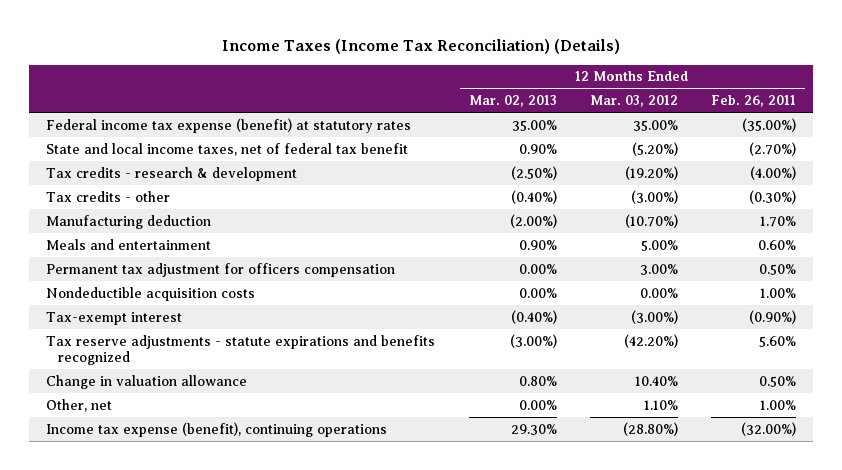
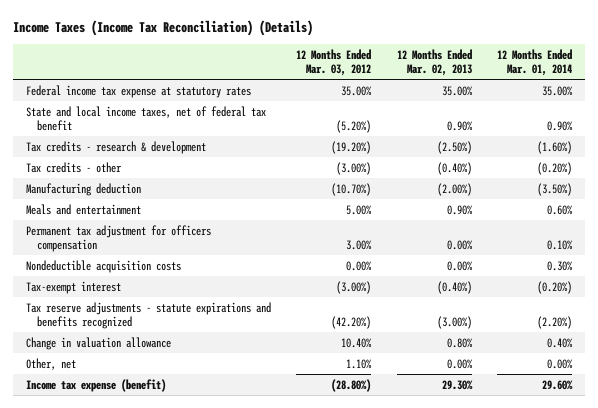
- | 12 Months Ended Mar. 02, 2013 | 12 Months Ended Mar. 03, 2012 | 12 Months Ended Feb. 26, 2011
+ | 12 Months Ended Mar. 03, 2012 | 12 Months Ended Mar. 02, 2013 | 12 Months Ended Mar. 01, 2014
- Federal income tax expense (benefit) at statutory rates | 35.00% | 35.00% | (35.00%)
+ Federal income tax expense at statutory rates | 35.00% | 35.00% | 35.00%
- Income tax expense (benefit), continuing operations | 29.30% | (28.80%) | (32.00%)
+ Income tax expense (benefit) | (28.80%) | 29.30% | 29.60%

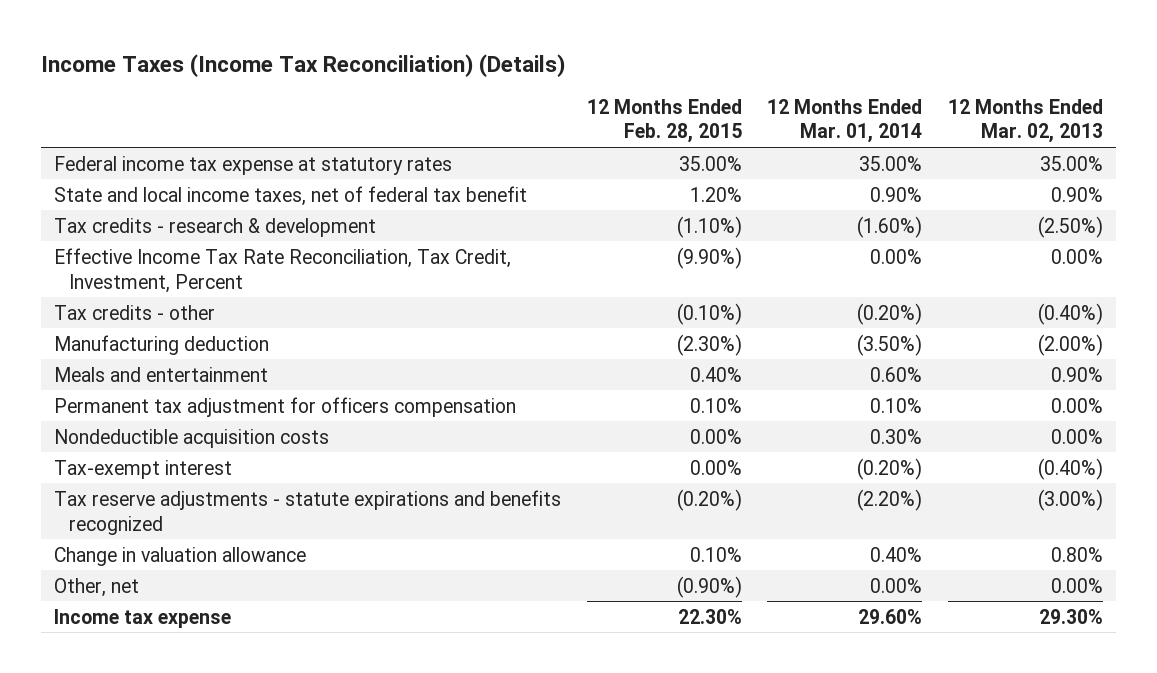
- | 12 Months Ended Mar. 03, 2012 | 12 Months Ended Mar. 02, 2013 | 12 Months Ended Mar. 01, 2014
+ | 12 Months Ended Feb. 28, 2015 | 12 Months Ended Mar. 01, 2014 | 12 Months Ended Mar. 02, 2013
+ Effective Income Tax Rate Reconciliation, Tax Credit, Investment, Percent | (9.90%) | 0.00% | 0.00%
- Income tax expense (benefit) | (28.80%) | 29.30% | 29.60%
+ Income tax expense | 22.30% | 29.60% | 29.30%

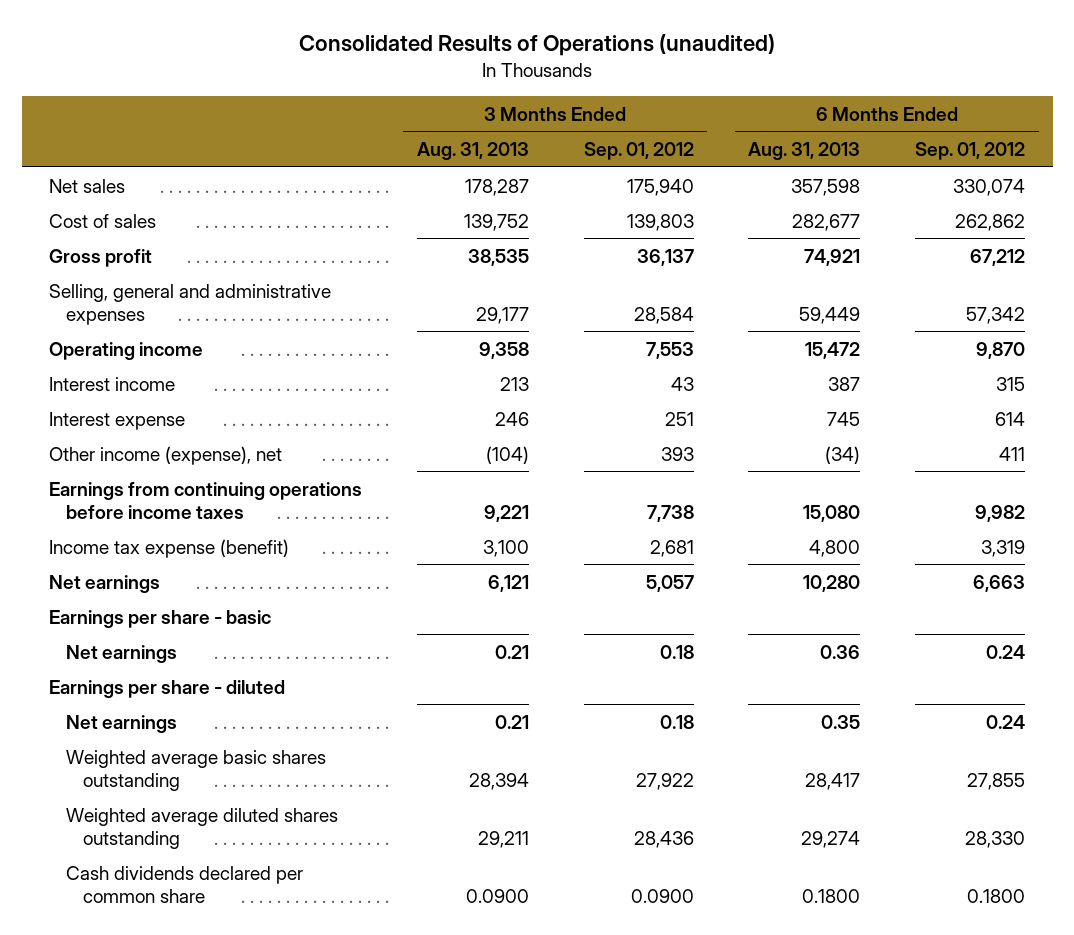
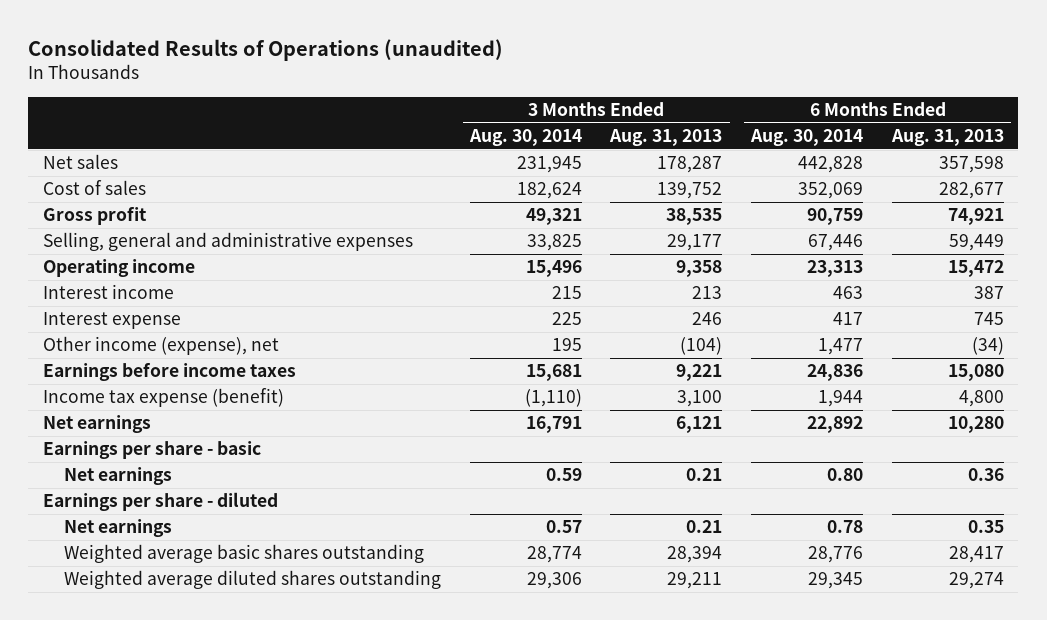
- | 3 Months Ended Aug. 31, 2013 | 3 Months Ended Sep. 01, 2012 | 6 Months Ended Aug. 31, 2013 | 6 Months Ended Sep. 01, 2012
+ | 3 Months Ended Aug. 30, 2014 | 3 Months Ended Aug. 31, 2013 | 6 Months Ended Aug. 30, 2014 | 6 Months Ended Aug. 31, 2013
- Earnings from continuing operations before income taxes | 9,221 | 7,738 | 15,080 | 9,982
+ Earnings before income taxes | 15,681 | 9,221 | 24,836 | 15,080
- Cash dividends declared per common share | 0.0900 | 0.0900 | 0.1800 | 0.1800

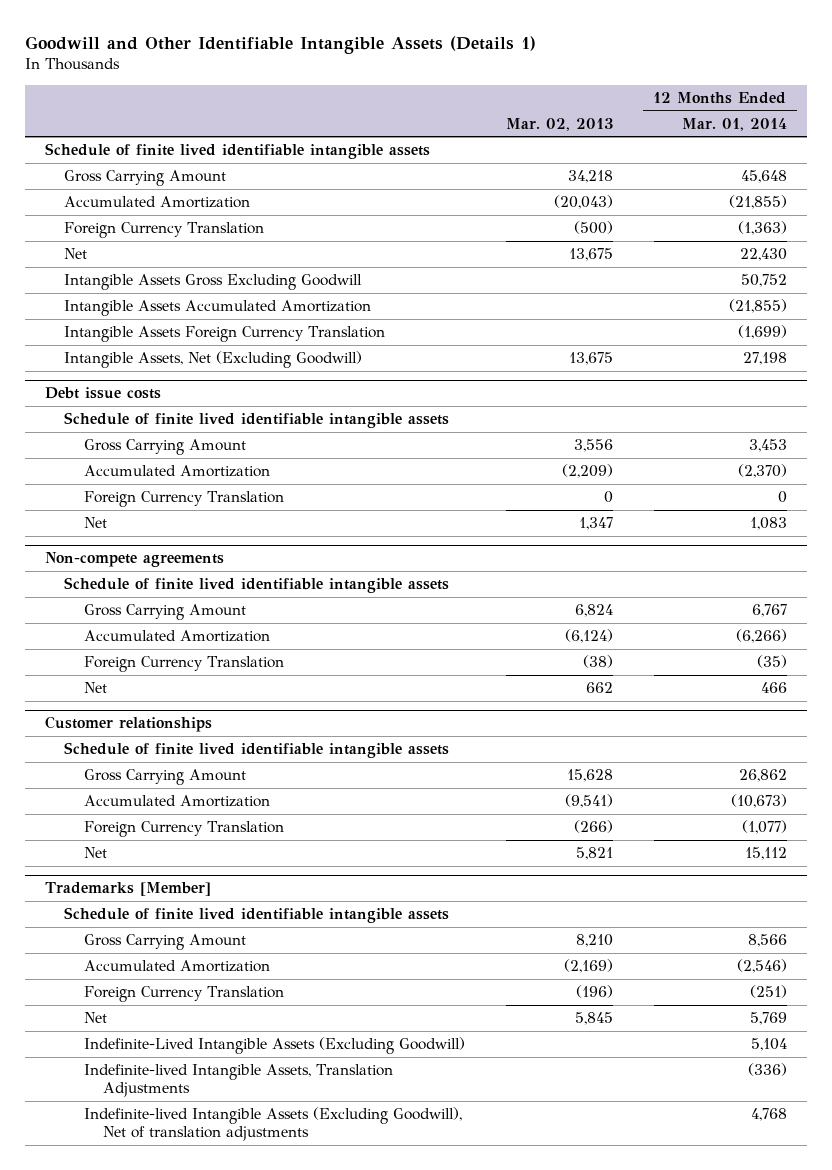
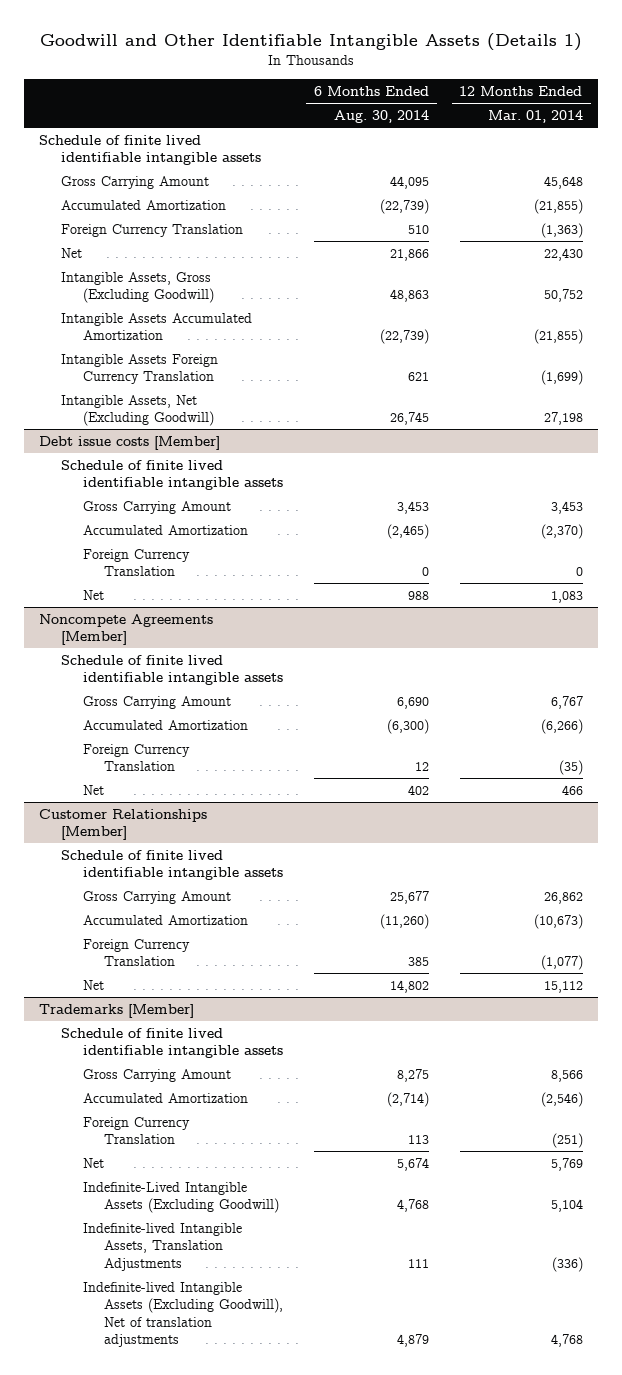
- | Mar. 02, 2013 | 12 Months Ended Mar. 01, 2014
+ | 6 Months Ended Aug. 30, 2014 | 12 Months Ended Mar. 01, 2014
- Intangible Assets Gross Excluding Goodwill | | 50,752
+ Intangible Assets, Gross (Excluding Goodwill) | 48,863 | 50,752
- Debt issue costs
+ Debt issue costs [Member]
- Non-compete agreements
+ Noncompete Agreements [Member]
- Customer relationships
+ Customer Relationships [Member]

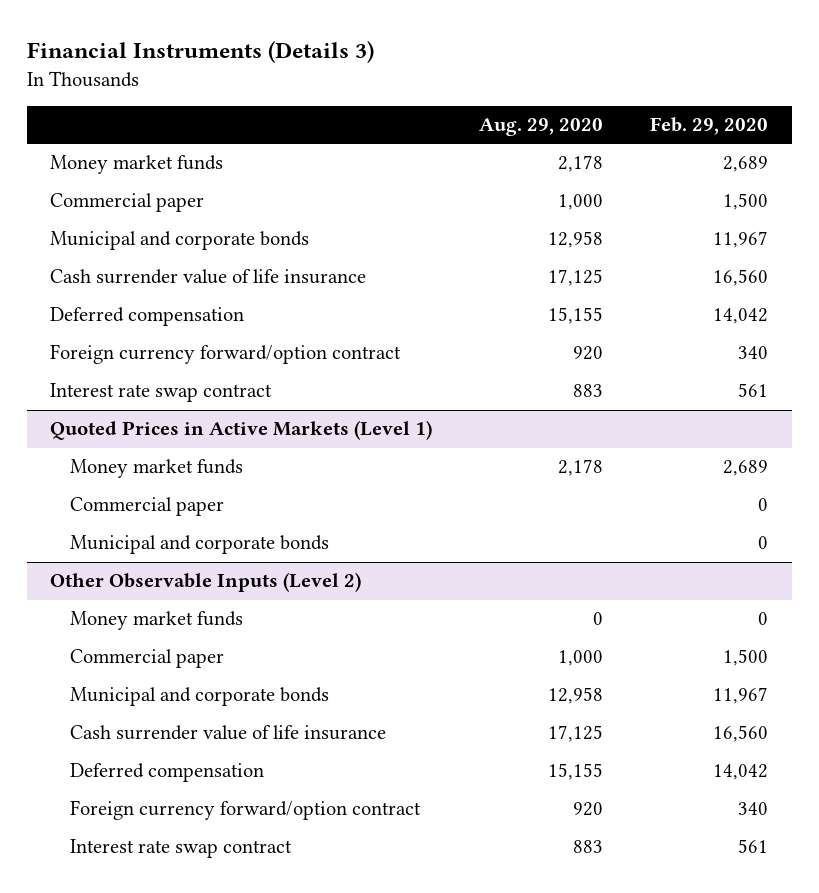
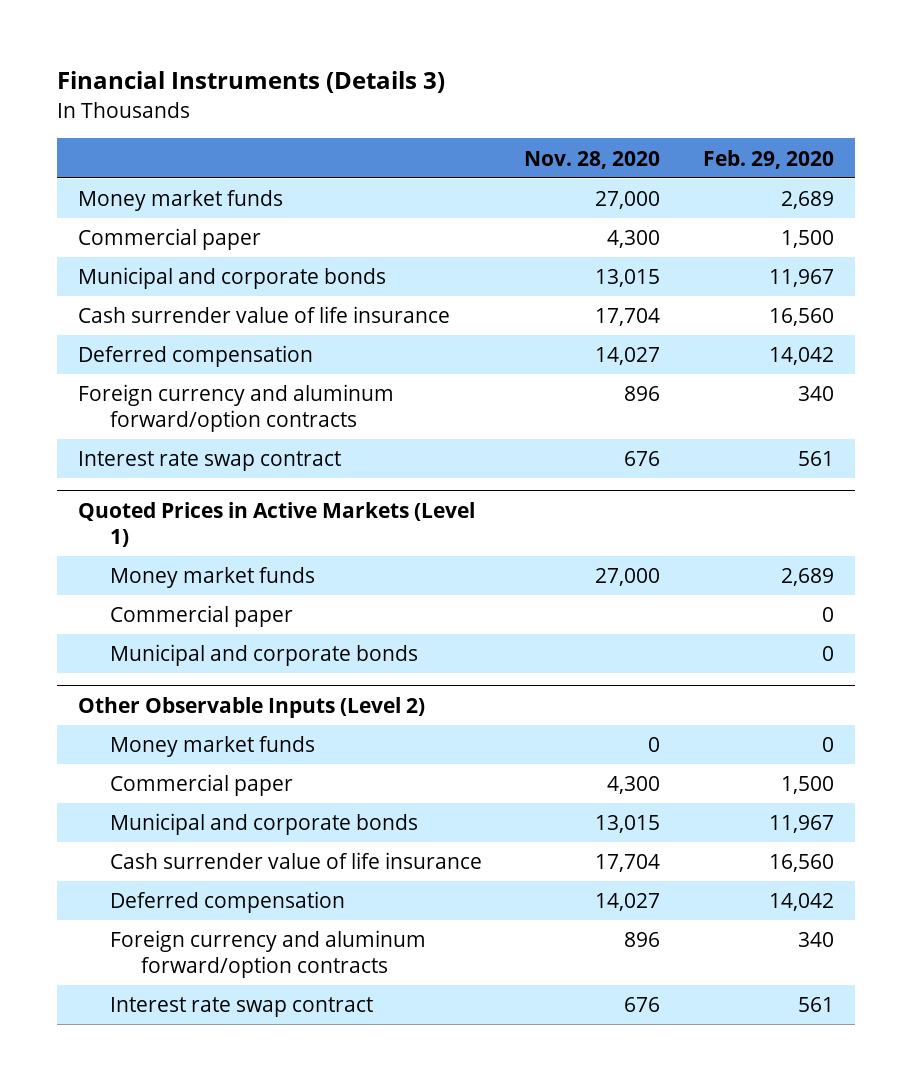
- | Aug. 29, 2020 | Feb. 29, 2020
+ | Nov. 28, 2020 | Feb. 29, 2020
- Foreign currency forward/option contract | 920 | 340
+ Foreign currency and aluminum forward/option contracts | 896 | 340
@ Other Observable Inputs (Level 2)
- Foreign currency forward/option contract | 920 | 340
+ Foreign currency and aluminum forward/option contracts | 896 | 340

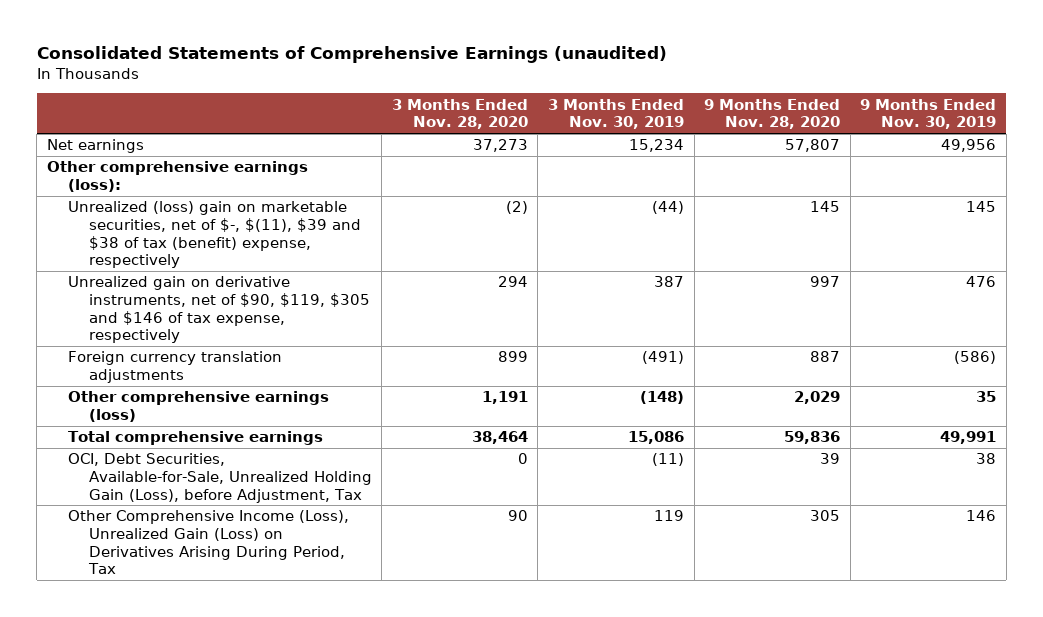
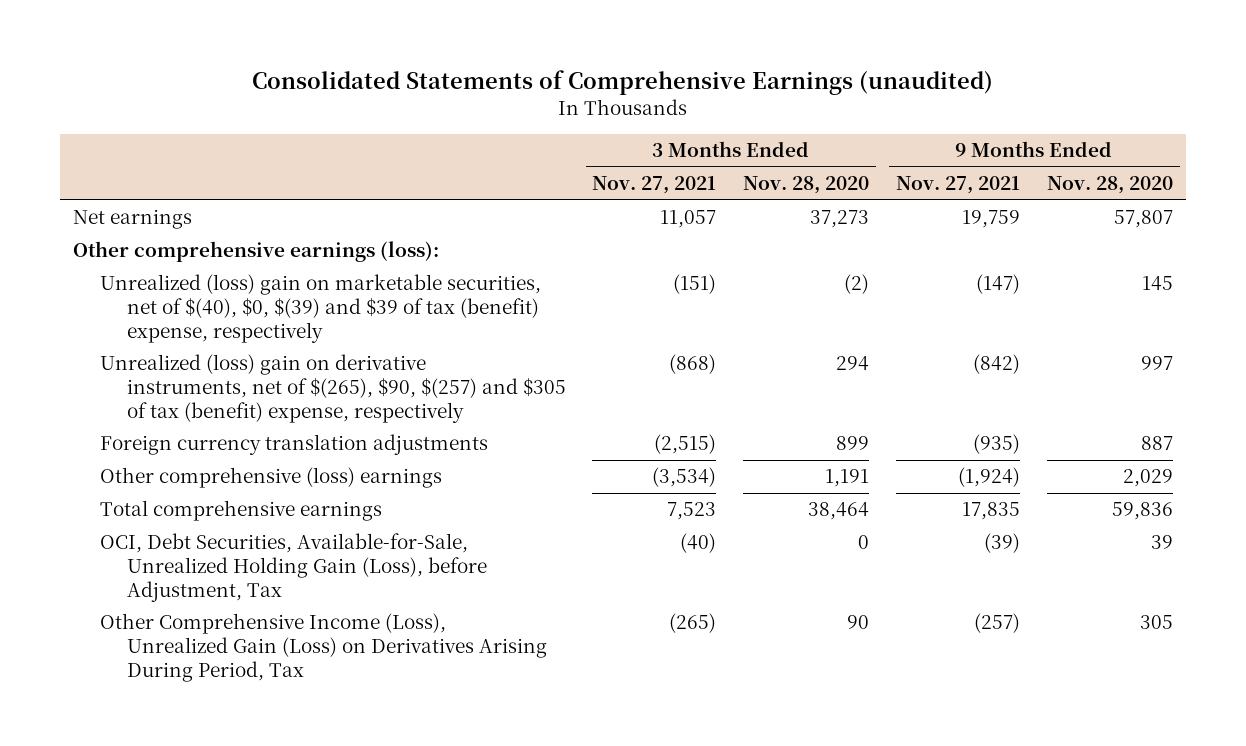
- | 3 Months Ended Nov. 28, 2020 | 3 Months Ended Nov. 30, 2019 | 9 Months Ended Nov. 28, 2020 | 9 Months Ended Nov. 30, 2019
+ | 3 Months Ended Nov. 27, 2021 | 3 Months Ended Nov. 28, 2020 | 9 Months Ended Nov. 27, 2021 | 9 Months Ended Nov. 28, 2020
- Unrealized (loss) gain on marketable securities, net of $-, $(11), $39 and $38 of tax (benefit) expense, respectively | (2) | (44) | 145 | 145
- Unrealized gain on derivative instruments, net of $90, $119, $305 and $146 of tax expense, respectively | 294 | 387 | 997 | 476
+ Unrealized (loss) gain on marketable securities, net of $(40), $0, $(39) and $39 of tax (benefit) expense, respectively | (151) | (2) | (147) | 145
+ Unrealized (loss) gain on derivative instruments, net of $(265), $90, $(257) and $305 of tax (benefit) expense, respectively | (868) | 294 | (842) | 997
- Other comprehensive earnings (loss) | 1,191 | (148) | 2,029 | 35
+ Other comprehensive (loss) earnings | (3,534) | 1,191 | (1,924) | 2,029

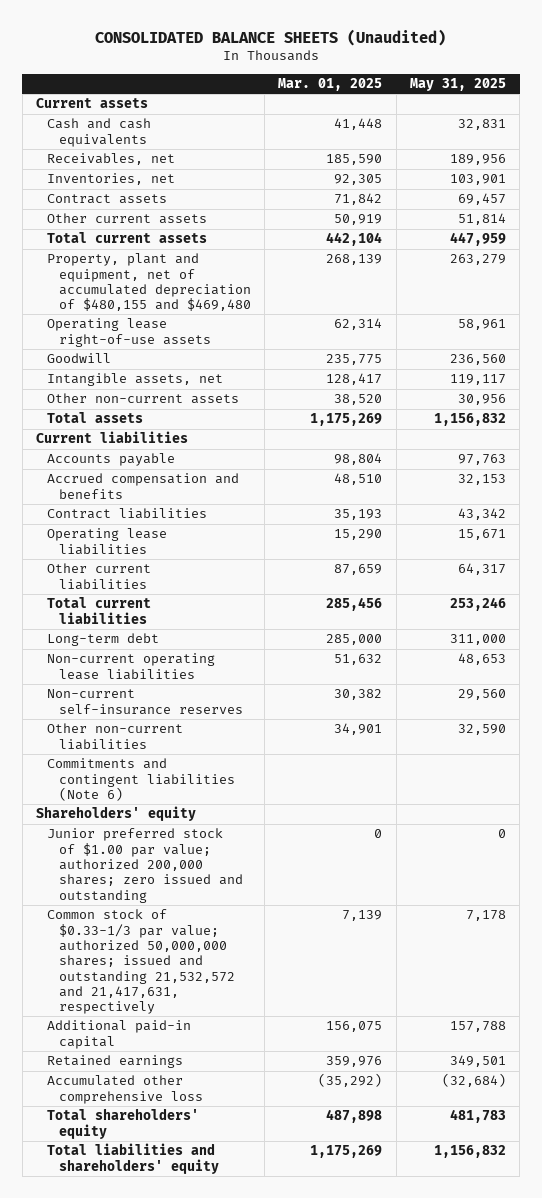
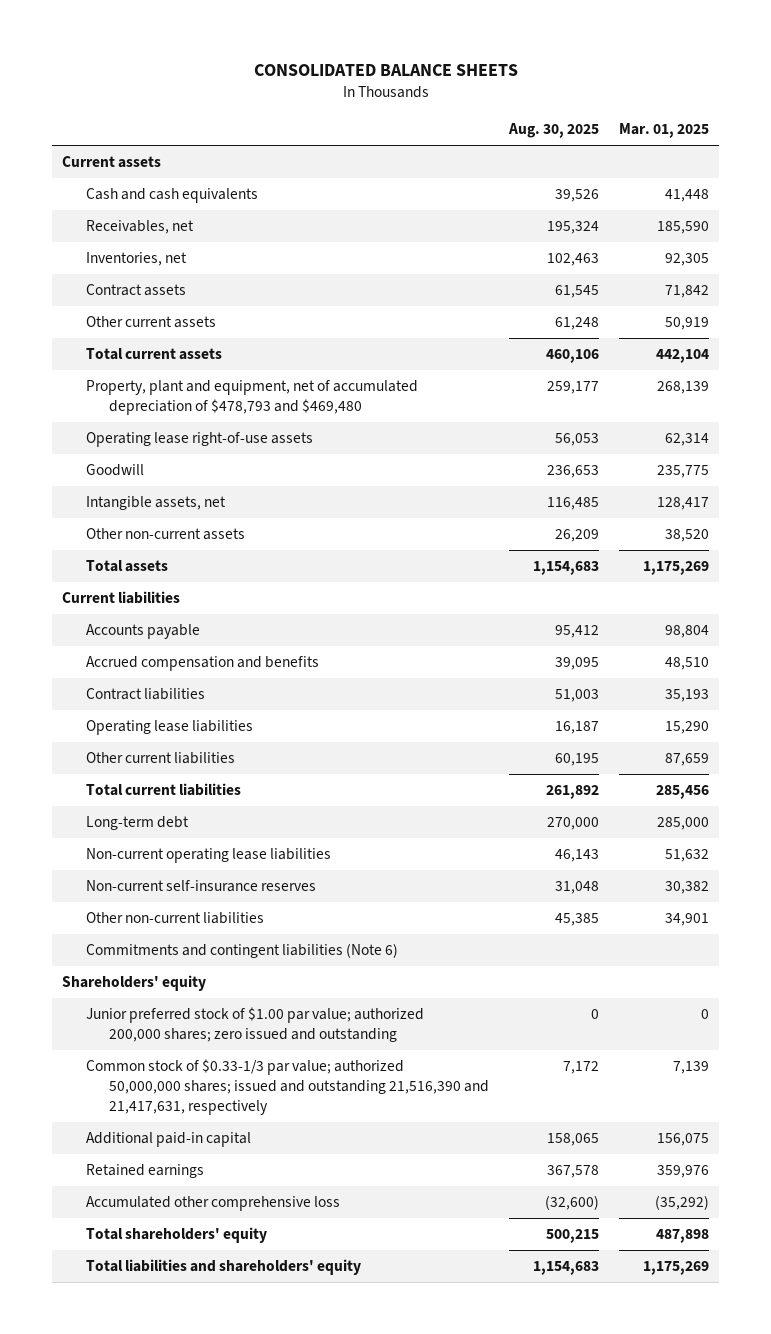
- CONSOLIDATED BALANCE SHEETS (Unaudited)
+ CONSOLIDATED BALANCE SHEETS
- | Mar. 01, 2025 | May 31, 2025
+ | Aug. 30, 2025 | Mar. 01, 2025
- Property, plant and equipment, net of accumulated depreciation of $480,155 and $469,480 | 268,139 | 263,279
+ Property, plant and equipment, net of accumulated depreciation of $478,793 and $469,480 | 259,177 | 268,139
- Common stock of $0.33-1/3 par value; authorized 50,000,000 shares; issued and outstanding 21,532,572 and 21,417,631, respectively | 7,139 | 7,178
+ Common stock of $0.33-1/3 par value; authorized 50,000,000 shares; issued and outstanding 21,516,390 and 21,417,631, respectively | 7,172 | 7,139

